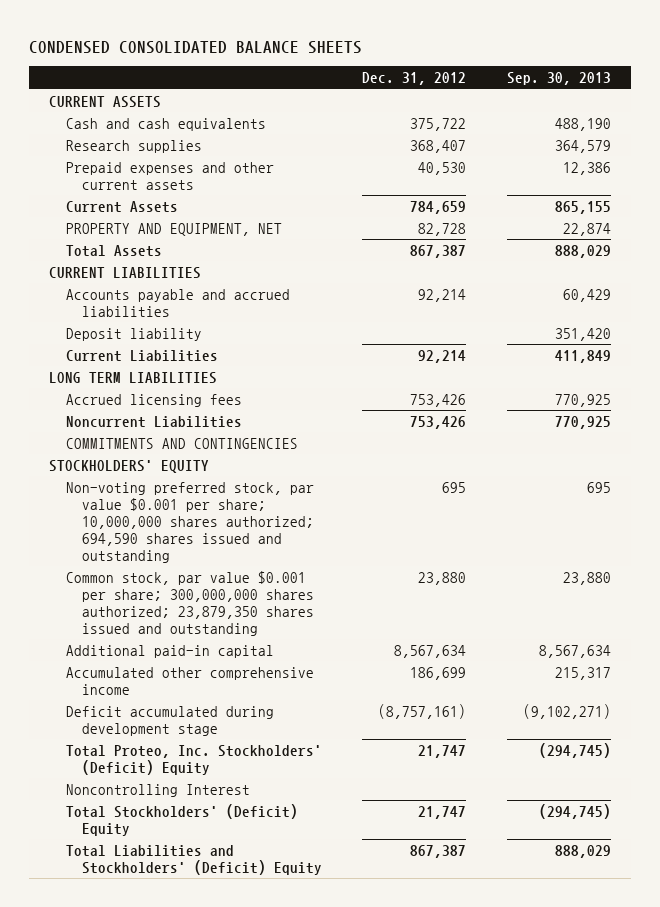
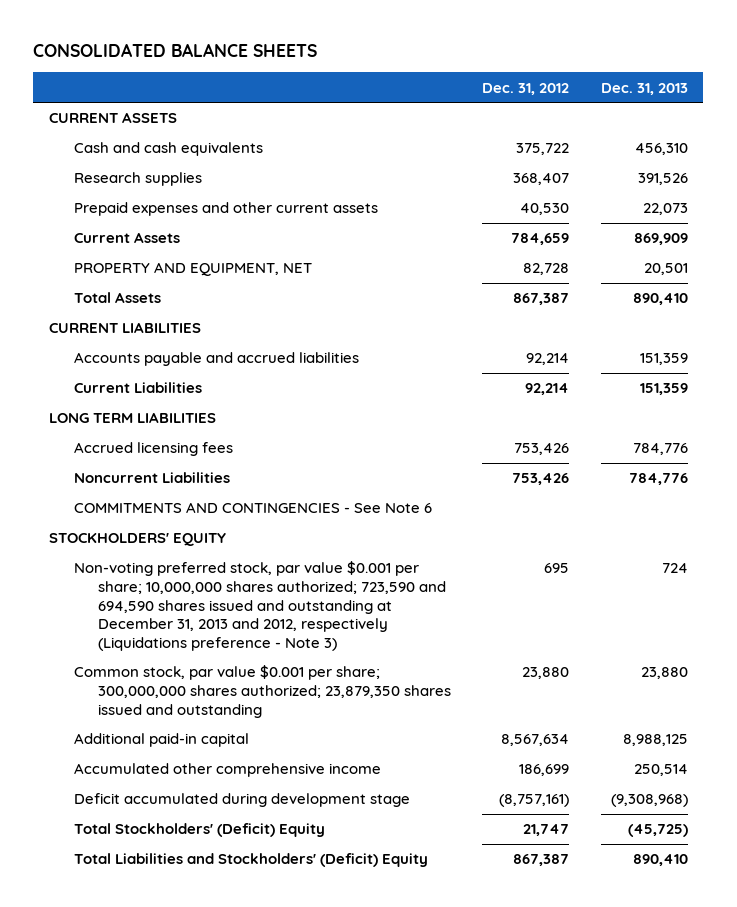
- CONDENSED CONSOLIDATED BALANCE SHEETS
+ CONSOLIDATED BALANCE SHEETS
- | Dec. 31, 2012 | Sep. 30, 2013
+ | Dec. 31, 2012 | Dec. 31, 2013
- Deposit liability | | 351,420
- COMMITMENTS AND CONTINGENCIES
+ COMMITMENTS AND CONTINGENCIES - See Note 6
- Non-voting preferred stock, par value $0.001 per share; 10,000,000 shares authorized; 694,590 shares issued and outstanding | 695 | 695
+ Non-voting preferred stock, par value $0.001 per share; 10,000,000 shares authorized; 723,590 and 694,590 shares issued and outstanding at December 31, 2013 and 2012, respectively (Liquidations preference - Note 3) | 695 | 724
- Total Proteo, Inc. Stockholders' (Deficit) Equity | 21,747 | (294,745)
- Noncontrolling Interest

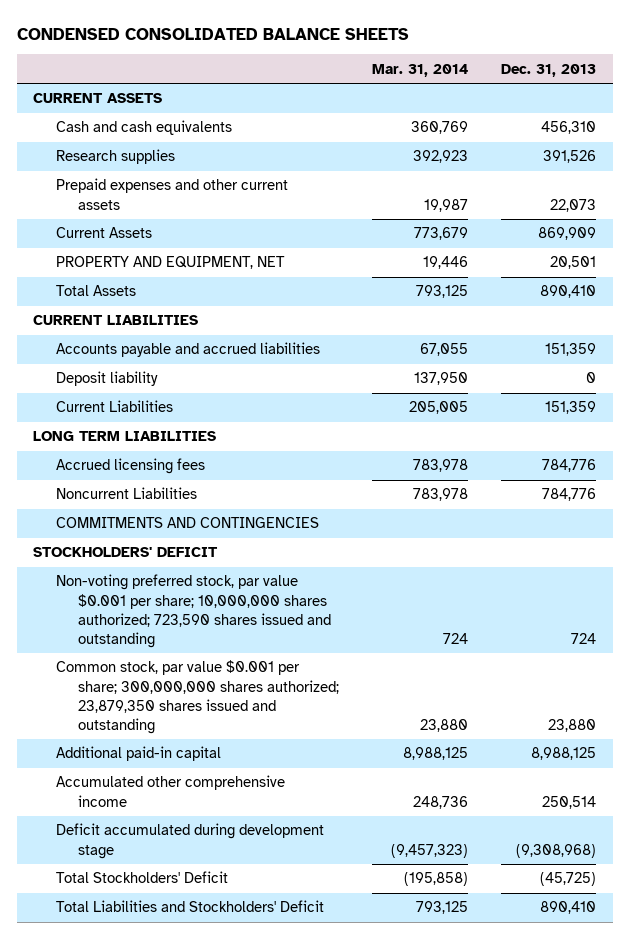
- CONSOLIDATED BALANCE SHEETS
+ CONDENSED CONSOLIDATED BALANCE SHEETS
- | Dec. 31, 2012 | Dec. 31, 2013
+ | Mar. 31, 2014 | Dec. 31, 2013
+ Deposit liability | 137,950 | 0
- COMMITMENTS AND CONTINGENCIES - See Note 6
- STOCKHOLDERS' EQUITY
- Non-voting preferred stock, par value $0.001 per share; 10,000,000 shares authorized; 723,590 and 694,590 shares issued and outstanding at December 31, 2013 and 2012, respectively (Liquidations preference - Note 3) | 695 | 724
+ COMMITMENTS AND CONTINGENCIES
+ STOCKHOLDERS' DEFICIT
+ Non-voting preferred stock, par value $0.001 per share; 10,000,000 shares authorized; 723,590 shares issued and outstanding | 724 | 724
- Total Stockholders' (Deficit) Equity | 21,747 | (45,725)
- Total Liabilities and Stockholders' (Deficit) Equity | 867,387 | 890,410
+ Total Stockholders' Deficit | (195,858) | (45,725)
+ Total Liabilities and Stockholders' Deficit | 793,125 | 890,410

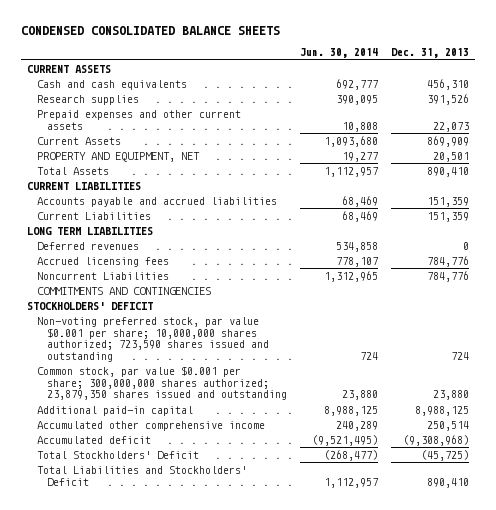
- | Mar. 31, 2014 | Dec. 31, 2013
+ | Jun. 30, 2014 | Dec. 31, 2013
- Deposit liability | 137,950 | 0
+ Deferred revenues | 534,858 | 0
- Deficit accumulated during development stage | (9,457,323) | (9,308,968)
+ Accumulated deficit | (9,521,495) | (9,308,968)

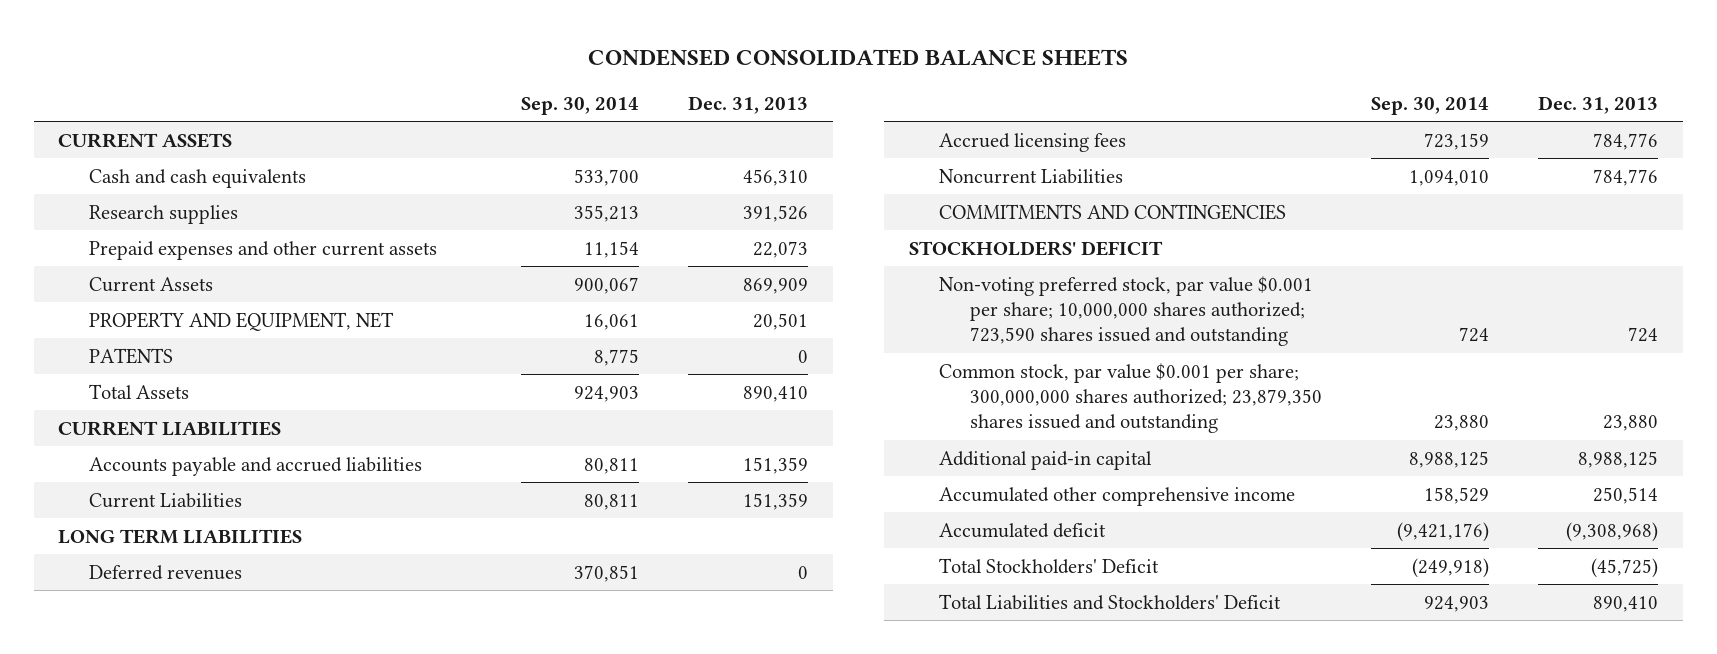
- | Jun. 30, 2014 | Dec. 31, 2013
+ | Sep. 30, 2014 | Dec. 31, 2013
+ PATENTS | 8,775 | 0

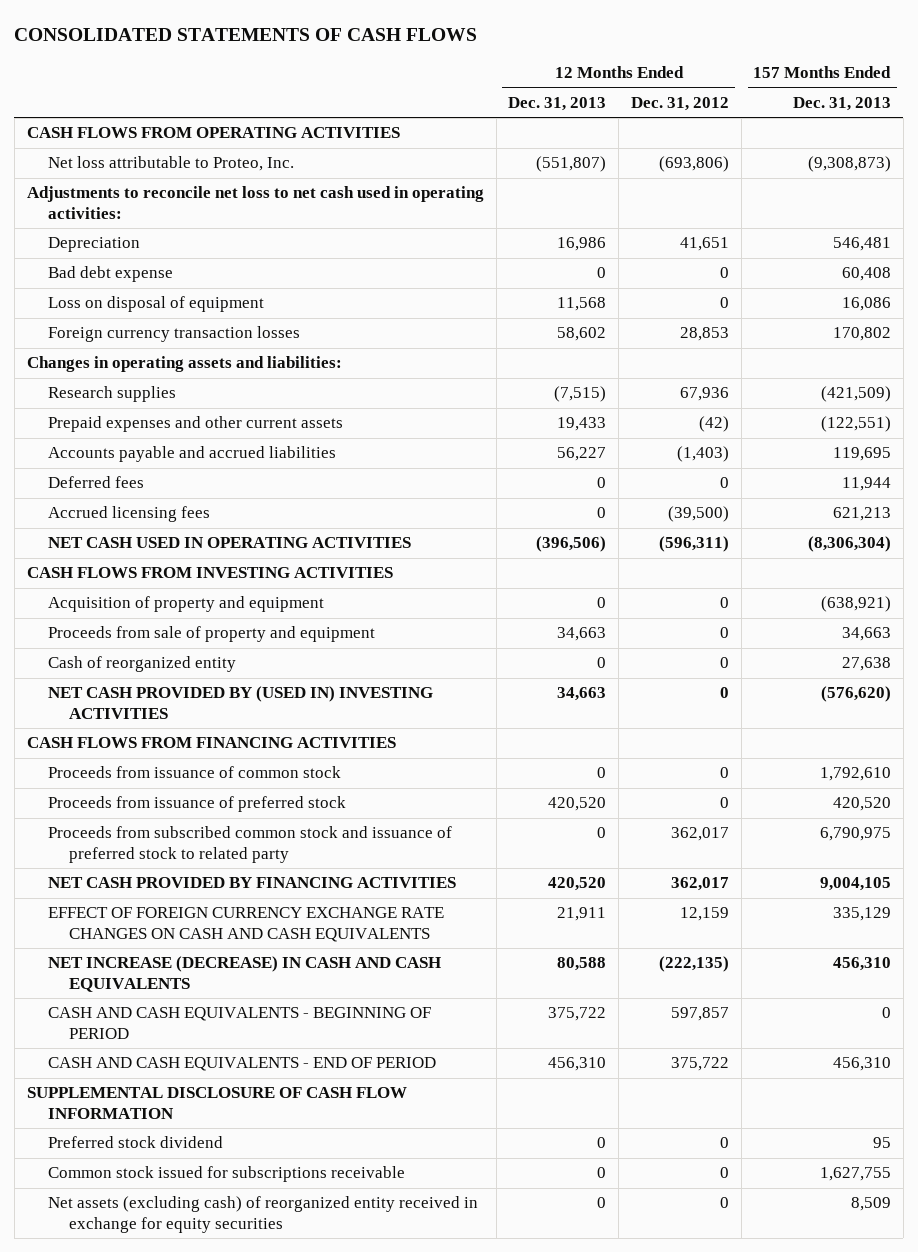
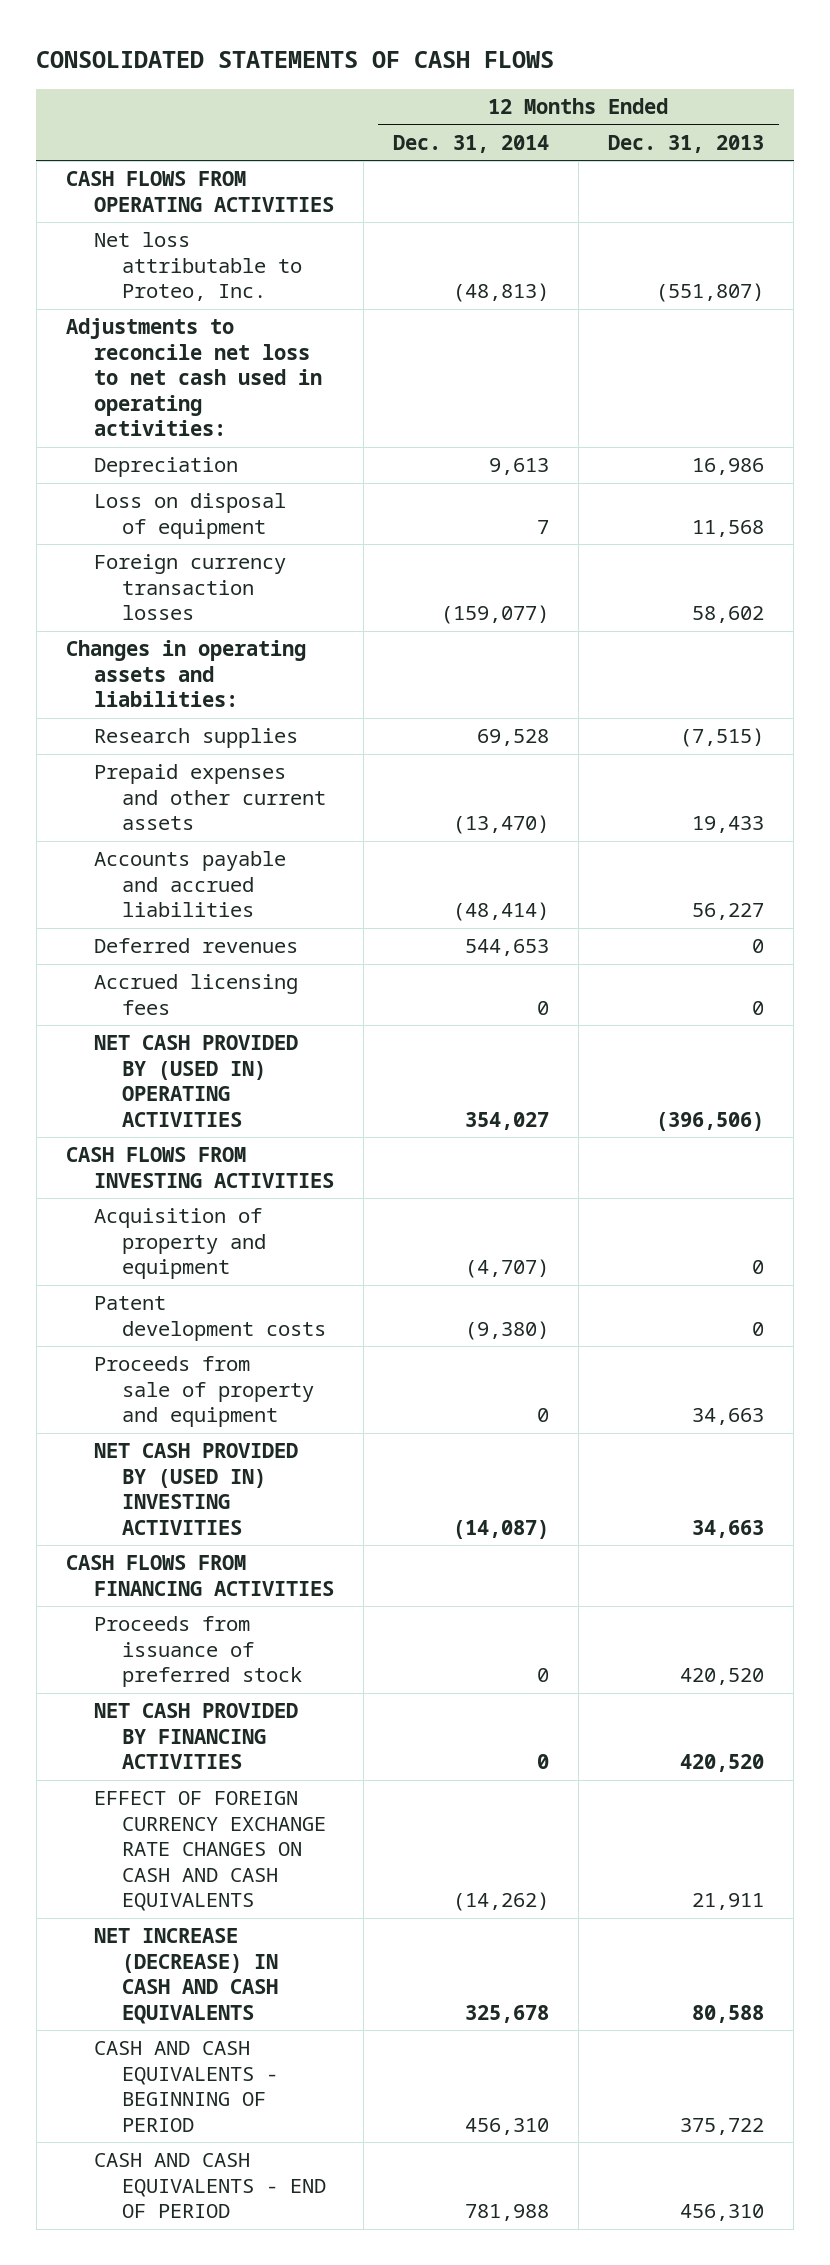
- | 12 Months Ended Dec. 31, 2013 | 12 Months Ended Dec. 31, 2012 | 157 Months Ended Dec. 31, 2013
+ | 12 Months Ended Dec. 31, 2014 | 12 Months Ended Dec. 31, 2013
- Bad debt expense | 0 | 0 | 60,408
- Deferred fees | 0 | 0 | 11,944
+ Deferred revenues | 544,653 | 0
- NET CASH USED IN OPERATING ACTIVITIES | (396,506) | (596,311) | (8,306,304)
+ NET CASH PROVIDED BY (USED IN) OPERATING ACTIVITIES | 354,027 | (396,506)
+ Patent development costs | (9,380) | 0
- Cash of reorganized entity | 0 | 0 | 27,638
- Proceeds from issuance of common stock | 0 | 0 | 1,792,610
- Proceeds from subscribed common stock and issuance of preferred stock to related party | 0 | 362,017 | 6,790,975
- SUPPLEMENTAL DISCLOSURE OF CASH FLOW INFORMATION
- Preferred stock dividend | 0 | 0 | 95
- Common stock issued for subscriptions receivable | 0 | 0 | 1,627,755
- Net assets (excluding cash) of reorganized entity received in exchange for equity securities | 0 | 0 | 8,509

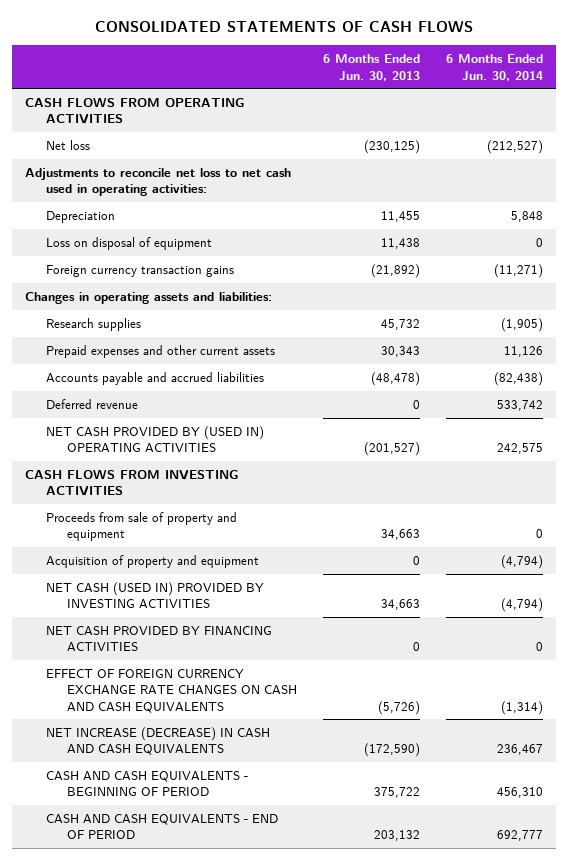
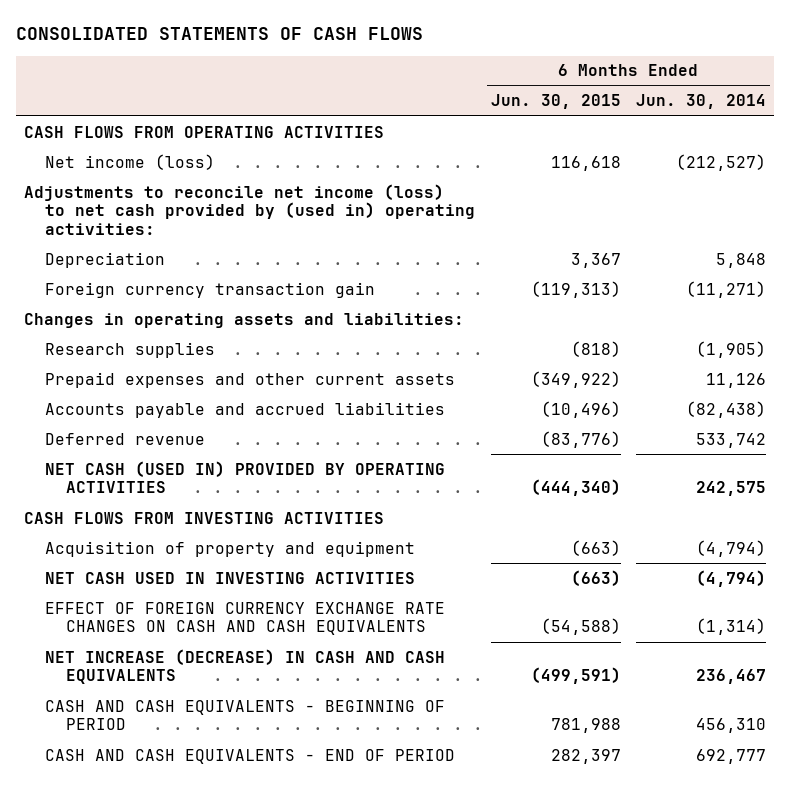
- | 6 Months Ended Jun. 30, 2013 | 6 Months Ended Jun. 30, 2014
+ | 6 Months Ended Jun. 30, 2015 | 6 Months Ended Jun. 30, 2014
- Net loss | (230,125) | (212,527)
- Adjustments to reconcile net loss to net cash used in operating activities:
+ Net income (loss) | 116,618 | (212,527)
+ Adjustments to reconcile net income (loss) to net cash provided by (used in) operating activities:
- Loss on disposal of equipment | 11,438 | 0
- Foreign currency transaction gains | (21,892) | (11,271)
+ Foreign currency transaction gain | (119,313) | (11,271)
- NET CASH PROVIDED BY (USED IN) OPERATING ACTIVITIES | (201,527) | 242,575
+ NET CASH (USED IN) PROVIDED BY OPERATING ACTIVITIES | (444,340) | 242,575
- Proceeds from sale of property and equipment | 34,663 | 0
- NET CASH (USED IN) PROVIDED BY INVESTING ACTIVITIES | 34,663 | (4,794)
- NET CASH PROVIDED BY FINANCING ACTIVITIES | 0 | 0
+ NET CASH USED IN INVESTING ACTIVITIES | (663) | (4,794)

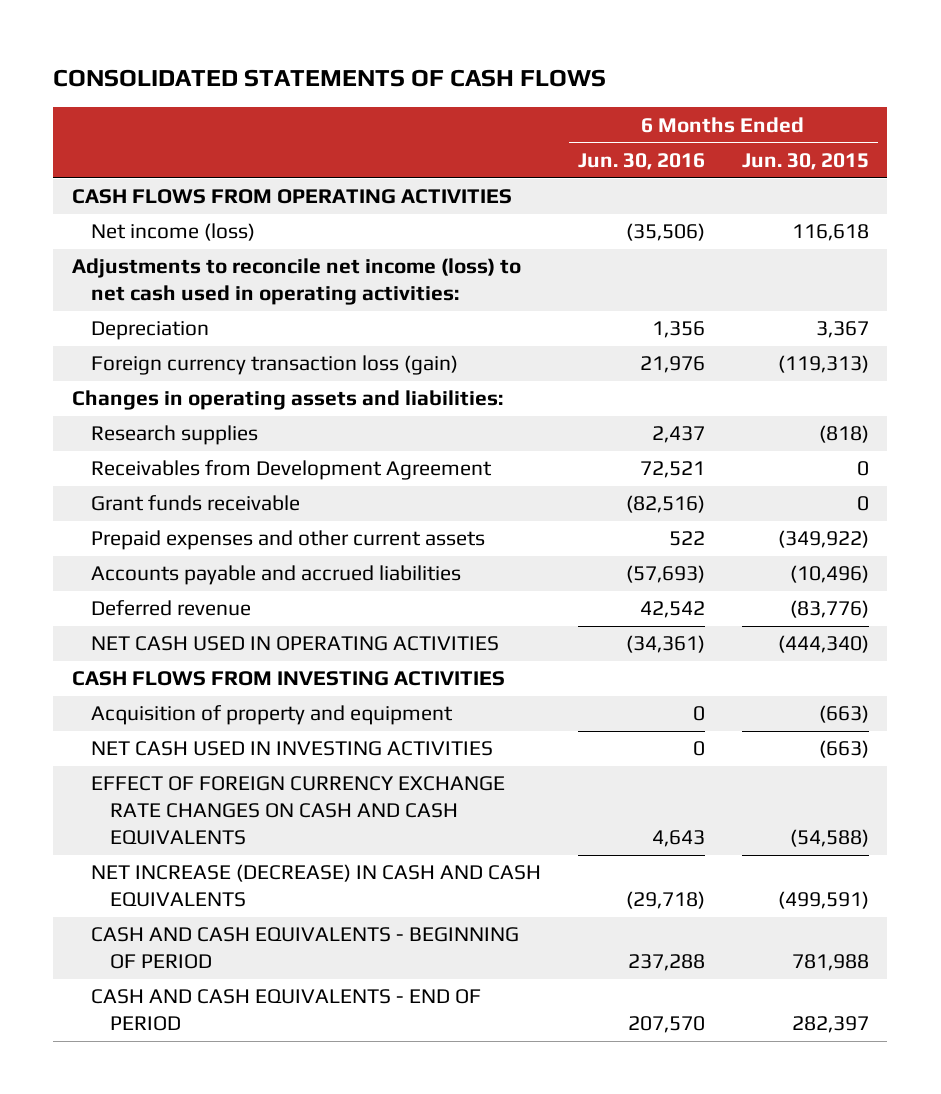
- | 6 Months Ended Jun. 30, 2015 | 6 Months Ended Jun. 30, 2014
+ | 6 Months Ended Jun. 30, 2016 | 6 Months Ended Jun. 30, 2015
- Adjustments to reconcile net income (loss) to net cash provided by (used in) operating activities:
+ Adjustments to reconcile net income (loss) to net cash used in operating activities:
- Foreign currency transaction gain | (119,313) | (11,271)
+ Foreign currency transaction loss (gain) | 21,976 | (119,313)
+ Receivables from Development Agreement | 72,521 | 0
+ Grant funds receivable | (82,516) | 0
- NET CASH (USED IN) PROVIDED BY OPERATING ACTIVITIES | (444,340) | 242,575
+ NET CASH USED IN OPERATING ACTIVITIES | (34,361) | (444,340)

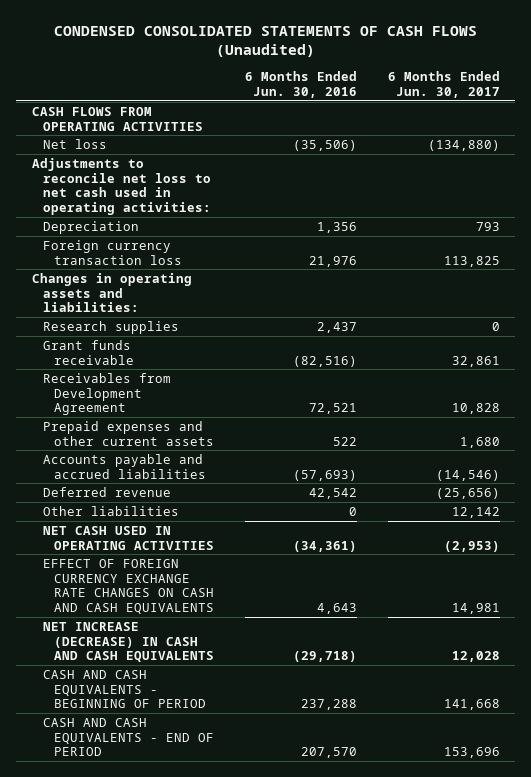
- CONSOLIDATED STATEMENTS OF CASH FLOWS
+ CONDENSED CONSOLIDATED STATEMENTS OF CASH FLOWS (Unaudited)
- | 6 Months Ended Jun. 30, 2016 | 6 Months Ended Jun. 30, 2015
+ | 6 Months Ended Jun. 30, 2016 | 6 Months Ended Jun. 30, 2017
- Net income (loss) | (35,506) | 116,618
- Adjustments to reconcile net income (loss) to net cash used in operating activities:
+ Net loss | (35,506) | (134,880)
+ Adjustments to reconcile net loss to net cash used in operating activities:
- Foreign currency transaction loss (gain) | 21,976 | (119,313)
+ Foreign currency transaction loss | 21,976 | 113,825
moved down: Receivables from Development Agreement | 72,521 | 10,828
+ Other liabilities | 0 | 12,142
- CASH FLOWS FROM INVESTING ACTIVITIES
- Acquisition of property and equipment | 0 | (663)
- NET CASH USED IN INVESTING ACTIVITIES | 0 | (663)

